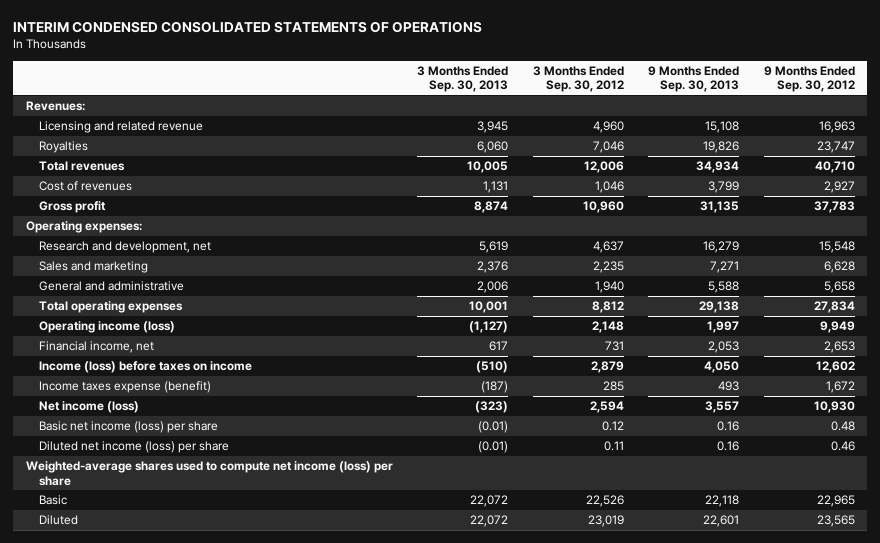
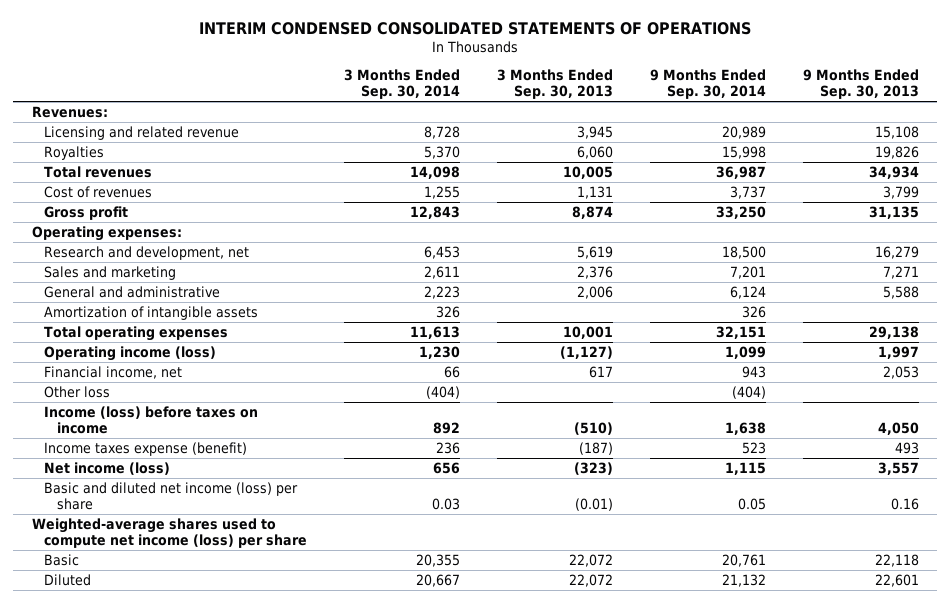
- | 3 Months Ended Sep. 30, 2013 | 3 Months Ended Sep. 30, 2012 | 9 Months Ended Sep. 30, 2013 | 9 Months Ended Sep. 30, 2012
+ | 3 Months Ended Sep. 30, 2014 | 3 Months Ended Sep. 30, 2013 | 9 Months Ended Sep. 30, 2014 | 9 Months Ended Sep. 30, 2013
+ Amortization of intangible assets | 326 | | 326 |
+ Other loss | (404) | | (404) |
- Basic net income (loss) per share | (0.01) | 0.12 | 0.16 | 0.48
- Diluted net income (loss) per share | (0.01) | 0.11 | 0.16 | 0.46
+ Basic and diluted net income (loss) per share | 0.03 | (0.01) | 0.05 | 0.16

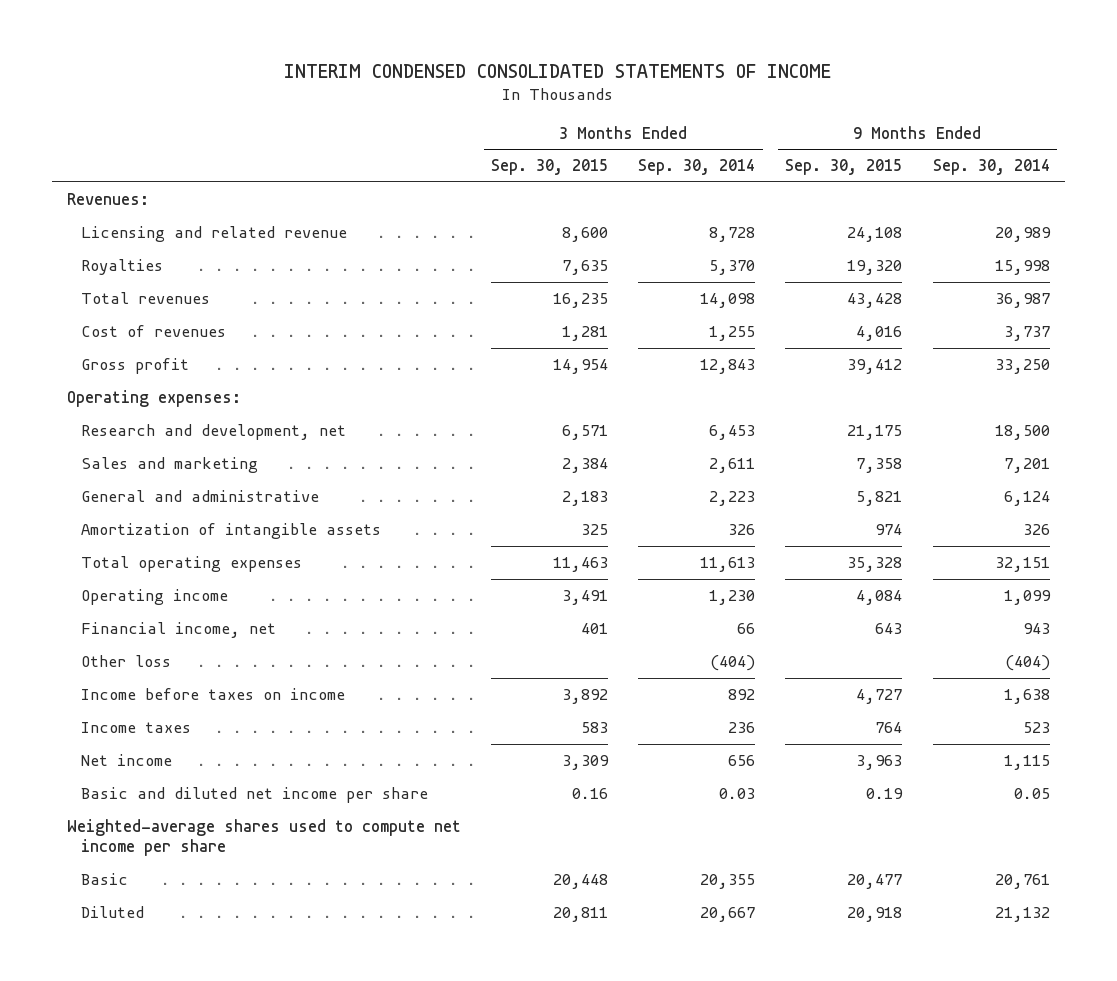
- INTERIM CONDENSED CONSOLIDATED STATEMENTS OF OPERATIONS
+ INTERIM CONDENSED CONSOLIDATED STATEMENTS OF INCOME
- | 3 Months Ended Sep. 30, 2014 | 3 Months Ended Sep. 30, 2013 | 9 Months Ended Sep. 30, 2014 | 9 Months Ended Sep. 30, 2013
+ | 3 Months Ended Sep. 30, 2015 | 3 Months Ended Sep. 30, 2014 | 9 Months Ended Sep. 30, 2015 | 9 Months Ended Sep. 30, 2014
- Operating income (loss) | 1,230 | (1,127) | 1,099 | 1,997
+ Operating income | 3,491 | 1,230 | 4,084 | 1,099
- Income (loss) before taxes on income | 892 | (510) | 1,638 | 4,050
- Income taxes expense (benefit) | 236 | (187) | 523 | 493
- Net income (loss) | 656 | (323) | 1,115 | 3,557
- Basic and diluted net income (loss) per share | 0.03 | (0.01) | 0.05 | 0.16
- Weighted-average shares used to compute net income (loss) per share
+ Income before taxes on income | 3,892 | 892 | 4,727 | 1,638
+ Income taxes | 583 | 236 | 764 | 523
+ Net income | 3,309 | 656 | 3,963 | 1,115
+ Basic and diluted net income per share | 0.16 | 0.03 | 0.19 | 0.05
+ Weighted-average shares used to compute net income per share

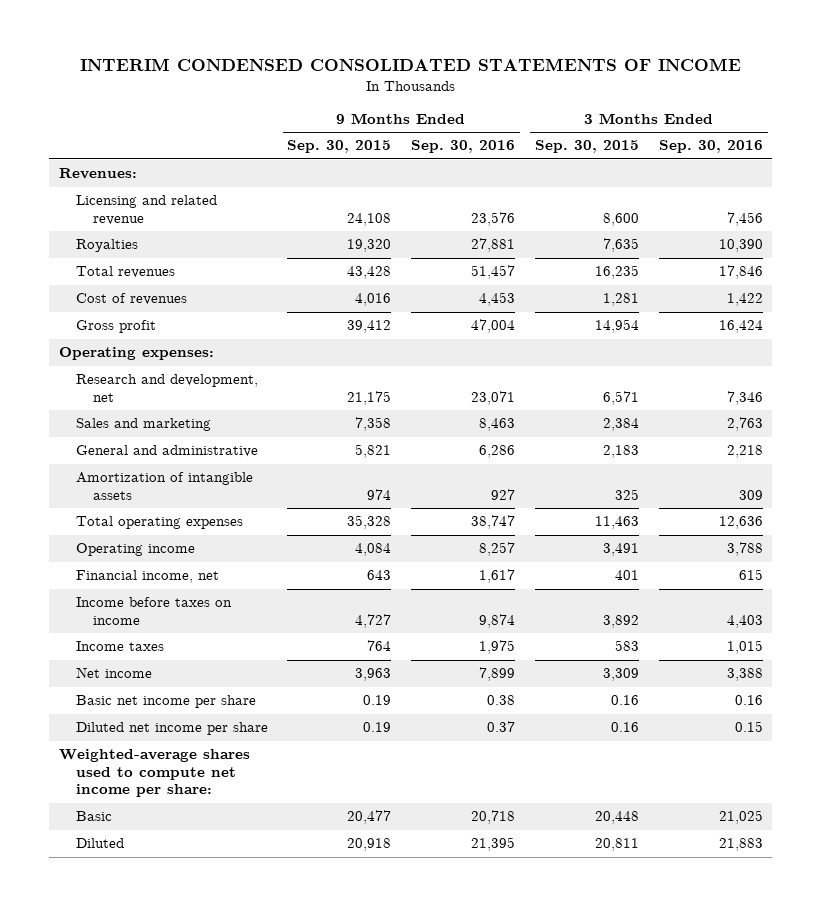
- | 3 Months Ended Sep. 30, 2015 | 3 Months Ended Sep. 30, 2014 | 9 Months Ended Sep. 30, 2015 | 9 Months Ended Sep. 30, 2014
+ | 9 Months Ended Sep. 30, 2015 | 9 Months Ended Sep. 30, 2016 | 3 Months Ended Sep. 30, 2015 | 3 Months Ended Sep. 30, 2016
- Other loss | | (404) | | (404)
- Basic and diluted net income per share | 0.16 | 0.03 | 0.19 | 0.05
- Weighted-average shares used to compute net income per share
+ Basic net income per share | 0.19 | 0.38 | 0.16 | 0.16
+ Diluted net income per share | 0.19 | 0.37 | 0.16 | 0.15
+ Weighted-average shares used to compute net income per share:

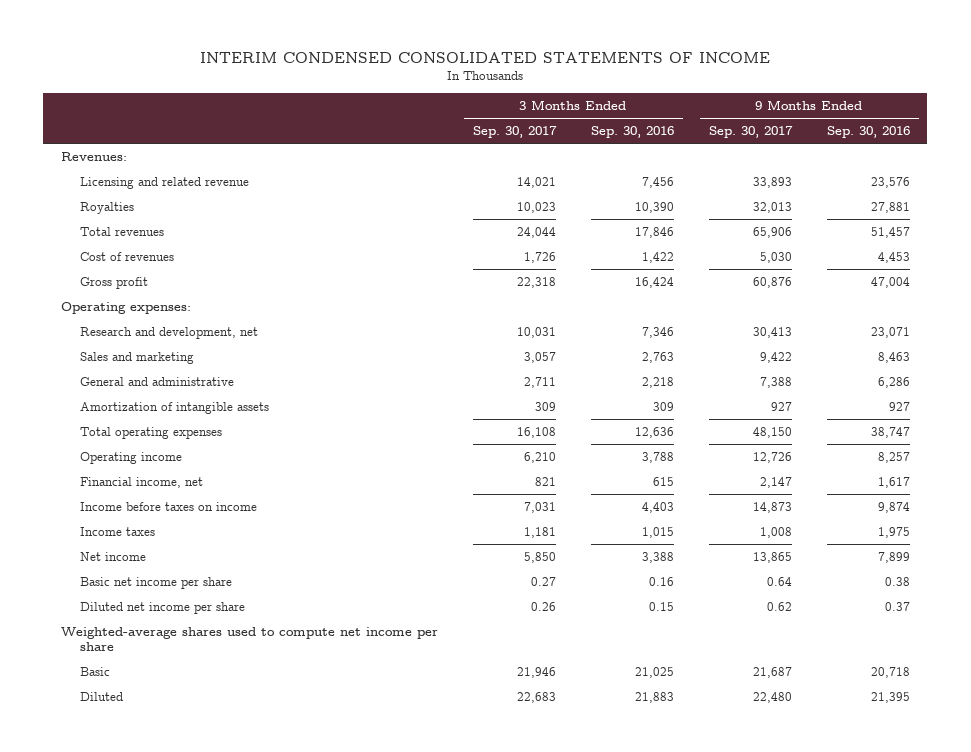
- | 9 Months Ended Sep. 30, 2015 | 9 Months Ended Sep. 30, 2016 | 3 Months Ended Sep. 30, 2015 | 3 Months Ended Sep. 30, 2016
+ | 3 Months Ended Sep. 30, 2017 | 3 Months Ended Sep. 30, 2016 | 9 Months Ended Sep. 30, 2017 | 9 Months Ended Sep. 30, 2016
- Weighted-average shares used to compute net income per share:
+ Weighted-average shares used to compute net income per share

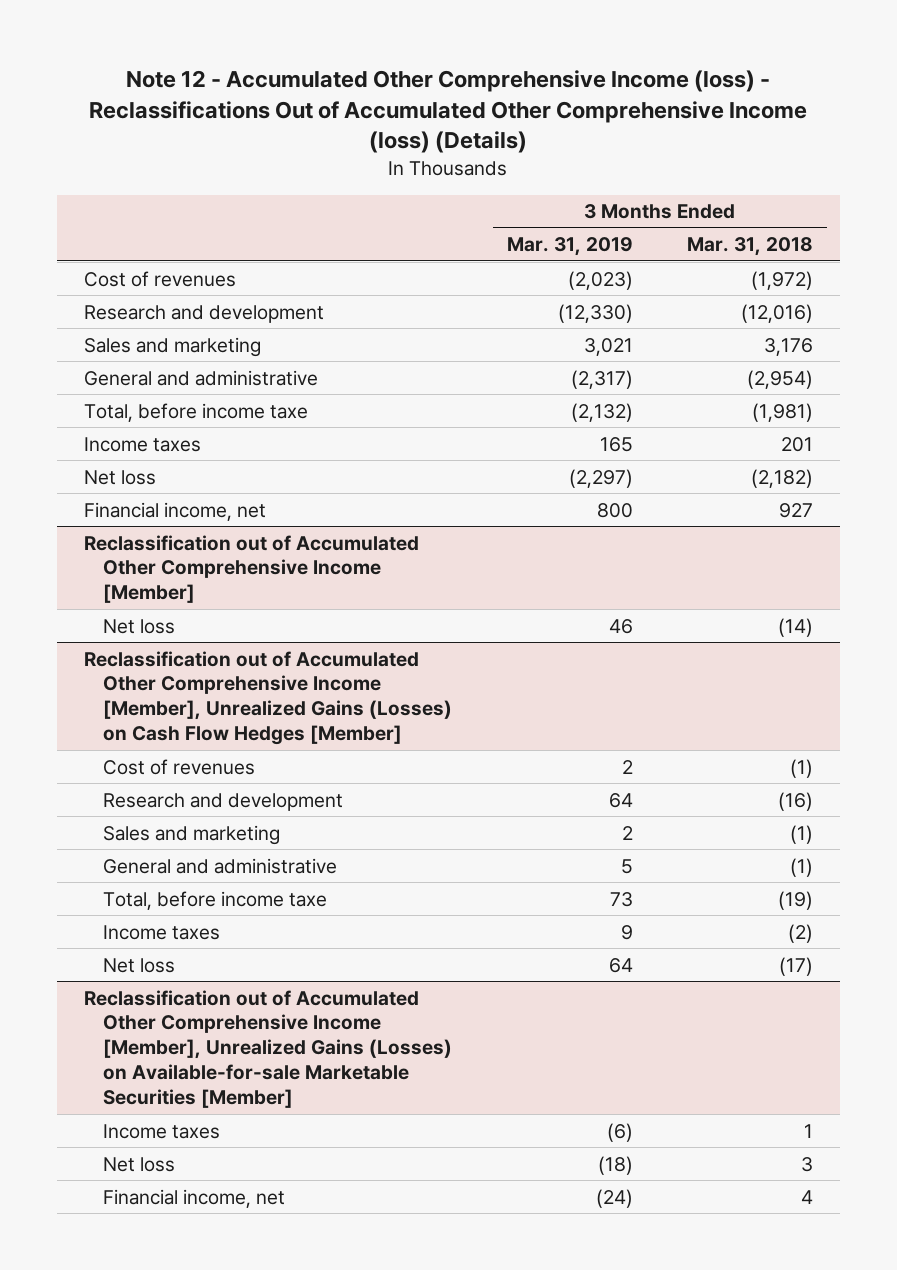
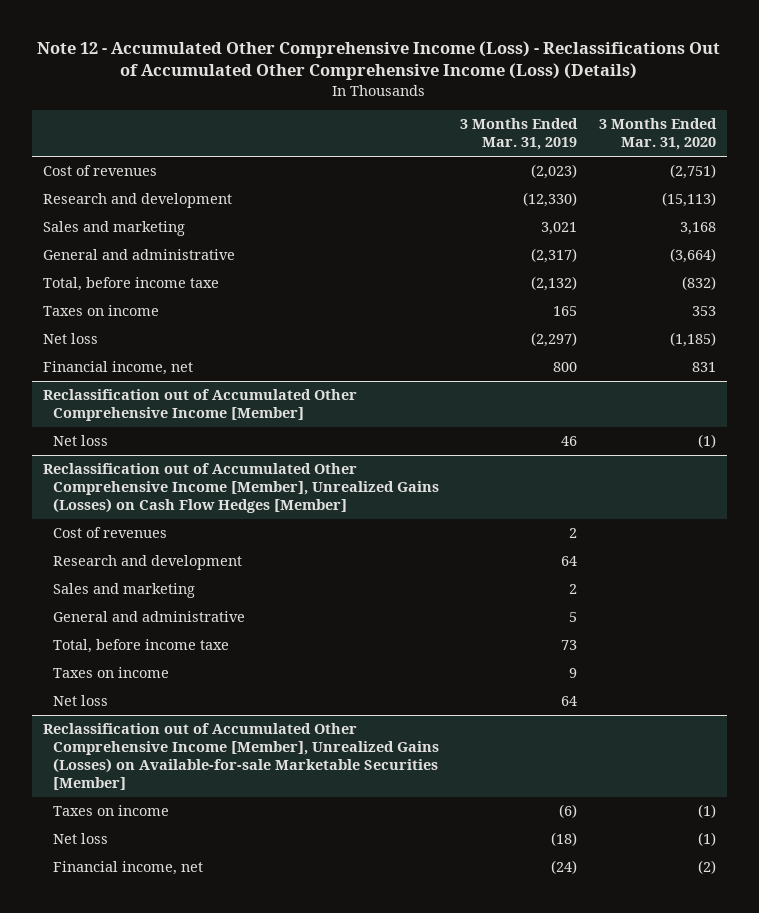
- Note 12 - Accumulated Other Comprehensive Income (loss) - Reclassifications Out of Accumulated Other Comprehensive Income (loss) (Details)
+ Note 12 - Accumulated Other Comprehensive Income (Loss) - Reclassifications Out of Accumulated Other Comprehensive Income (Loss) (Details)
- | 3 Months Ended Mar. 31, 2019 | 3 Months Ended Mar. 31, 2018
+ | 3 Months Ended Mar. 31, 2019 | 3 Months Ended Mar. 31, 2020
- Income taxes | 165 | 201
+ Taxes on income | 165 | 353
@ Reclassification out of Accumulated Other Comprehensive Income [Member], Unrealized Gains (Losses) on Cash Flow Hedges [Member]
- Income taxes | 9 | (2)
+ Taxes on income | 9 |
@ Reclassification out of Accumulated Other Comprehensive Income [Member], Unrealized Gains (Losses) on Available-for-sale Marketable Securities [Member]
- Income taxes | (6) | 1
+ Taxes on income | (6) | (1)

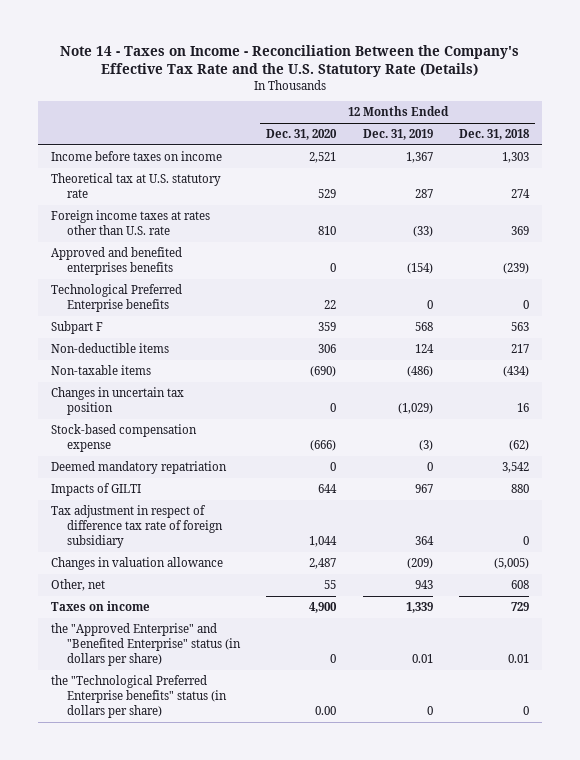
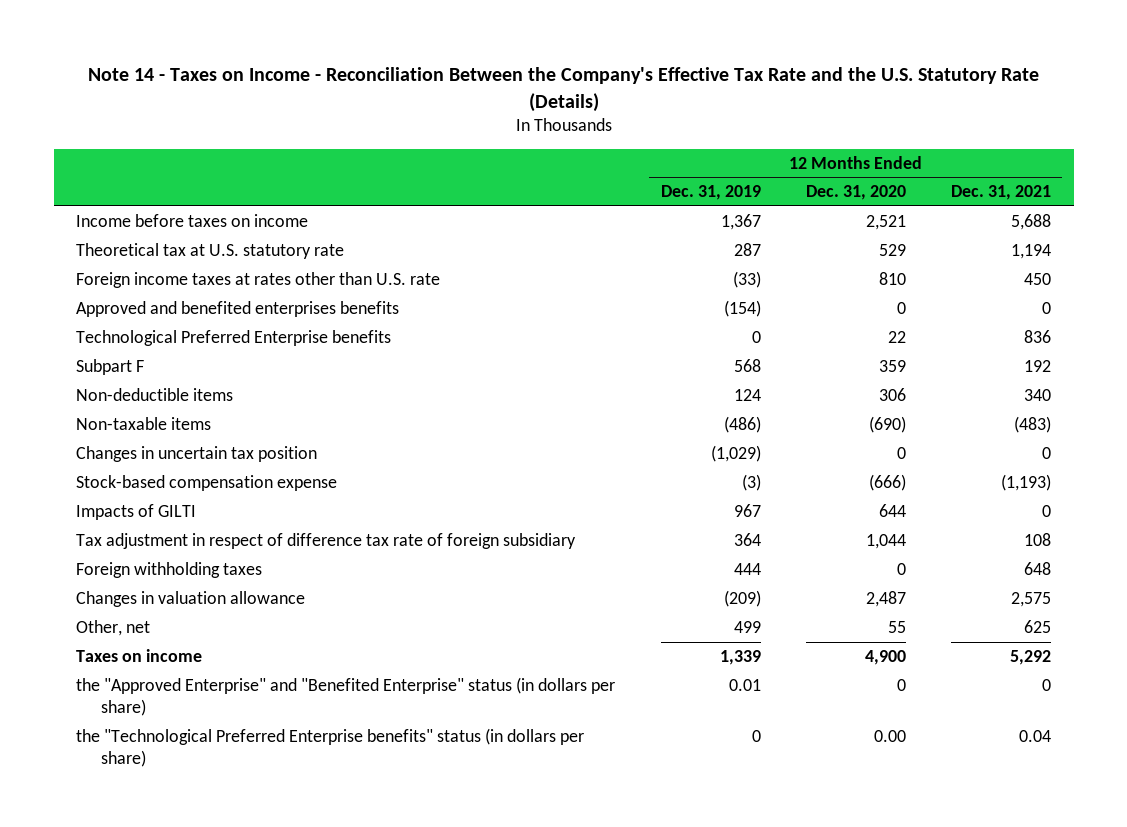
- | 12 Months Ended Dec. 31, 2020 | 12 Months Ended Dec. 31, 2019 | 12 Months Ended Dec. 31, 2018
+ | 12 Months Ended Dec. 31, 2019 | 12 Months Ended Dec. 31, 2020 | 12 Months Ended Dec. 31, 2021
- Deemed mandatory repatriation | 0 | 0 | 3,542
+ Foreign withholding taxes | 444 | 0 | 648
- Other, net | 55 | 943 | 608
+ Other, net | 499 | 55 | 625

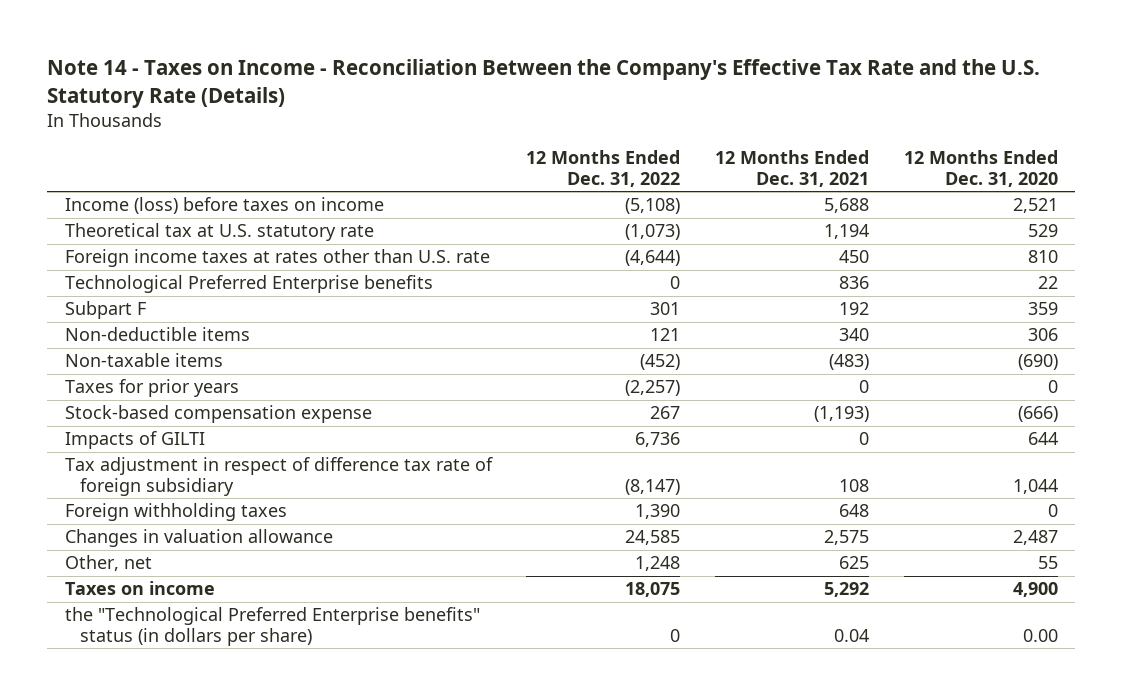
- | 12 Months Ended Dec. 31, 2019 | 12 Months Ended Dec. 31, 2020 | 12 Months Ended Dec. 31, 2021
+ | 12 Months Ended Dec. 31, 2022 | 12 Months Ended Dec. 31, 2021 | 12 Months Ended Dec. 31, 2020
- Income before taxes on income | 1,367 | 2,521 | 5,688
+ Income (loss) before taxes on income | (5,108) | 5,688 | 2,521
- Approved and benefited enterprises benefits | (154) | 0 | 0
- Changes in uncertain tax position | (1,029) | 0 | 0
+ Taxes for prior years | (2,257) | 0 | 0
- the "Approved Enterprise" and "Benefited Enterprise" status (in dollars per share) | 0.01 | 0 | 0

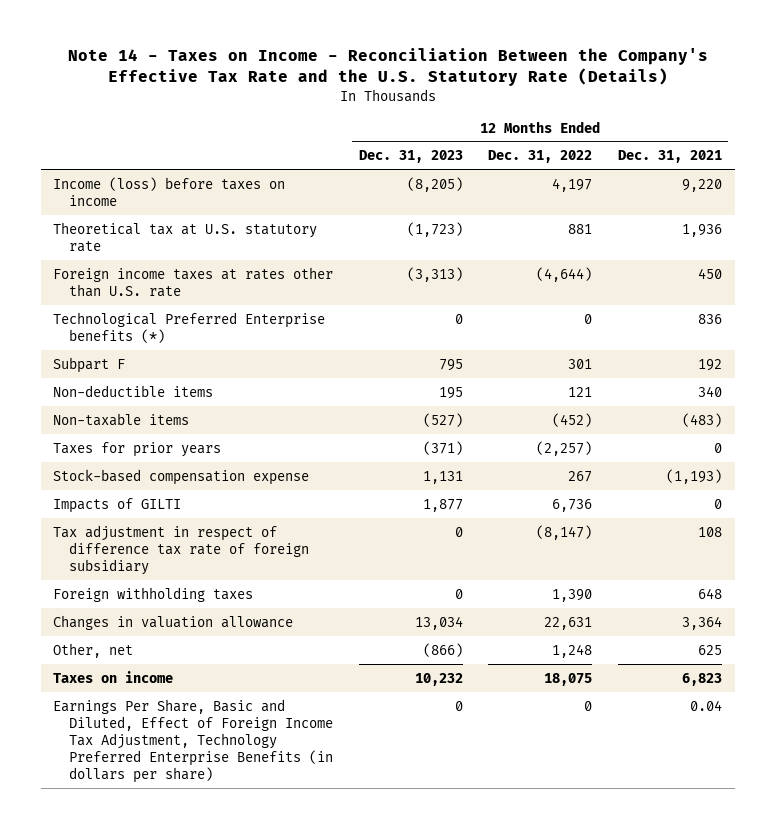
- | 12 Months Ended Dec. 31, 2022 | 12 Months Ended Dec. 31, 2021 | 12 Months Ended Dec. 31, 2020
+ | 12 Months Ended Dec. 31, 2023 | 12 Months Ended Dec. 31, 2022 | 12 Months Ended Dec. 31, 2021
- Income (loss) before taxes on income | (5,108) | 5,688 | 2,521
- Theoretical tax at U.S. statutory rate | (1,073) | 1,194 | 529
+ Income (loss) before taxes on income | (8,205) | 4,197 | 9,220
+ Theoretical tax at U.S. statutory rate | (1,723) | 881 | 1,936
- Technological Preferred Enterprise benefits | 0 | 836 | 22
+ Technological Preferred Enterprise benefits (*) | 0 | 0 | 836
- Changes in valuation allowance | 24,585 | 2,575 | 2,487
+ Changes in valuation allowance | 13,034 | 22,631 | 3,364
- Taxes on income | 18,075 | 5,292 | 4,900
- the "Technological Preferred Enterprise benefits" status (in dollars per share) | 0 | 0.04 | 0.00
+ Taxes on income | 10,232 | 18,075 | 6,823
+ Earnings Per Share, Basic and Diluted, Effect of Foreign Income Tax Adjustment, Technology Preferred Enterprise Benefits (in dollars per share) | 0 | 0 | 0.04

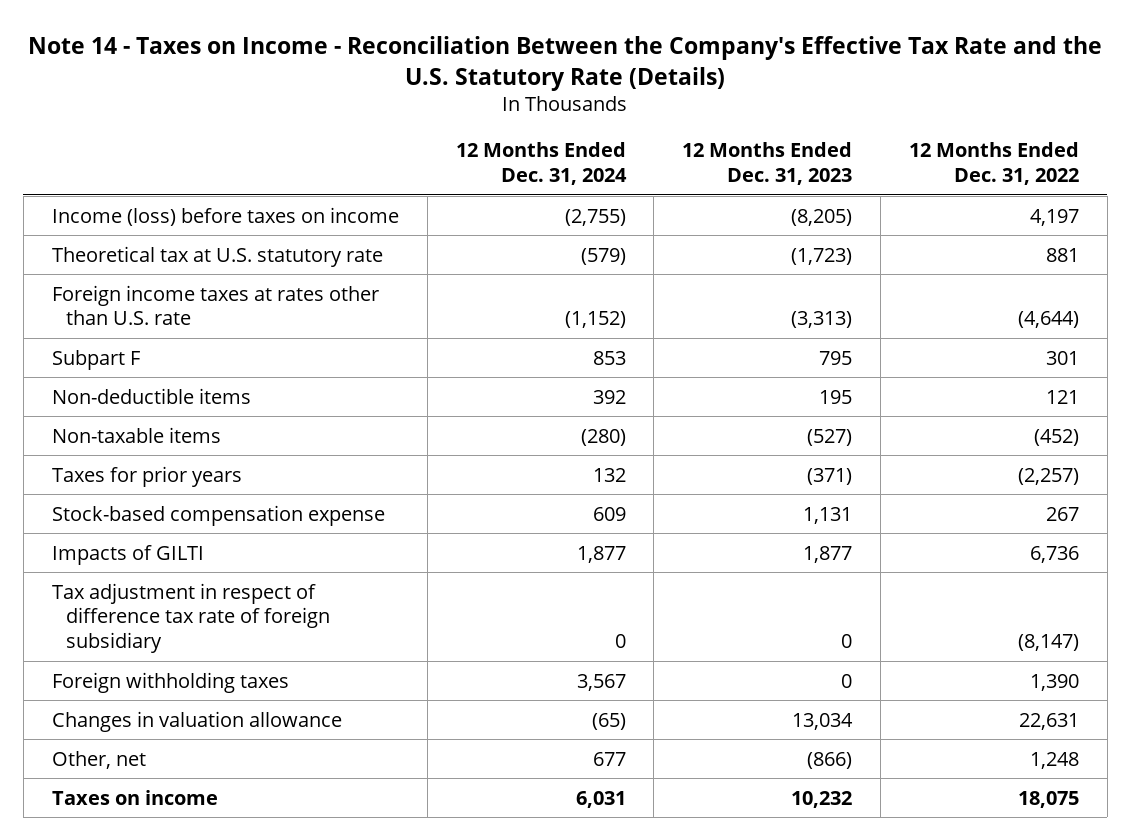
- | 12 Months Ended Dec. 31, 2023 | 12 Months Ended Dec. 31, 2022 | 12 Months Ended Dec. 31, 2021
+ | 12 Months Ended Dec. 31, 2024 | 12 Months Ended Dec. 31, 2023 | 12 Months Ended Dec. 31, 2022
- Technological Preferred Enterprise benefits (*) | 0 | 0 | 836
- Earnings Per Share, Basic and Diluted, Effect of Foreign Income Tax Adjustment, Technology Preferred Enterprise Benefits (in dollars per share) | 0 | 0 | 0.04

